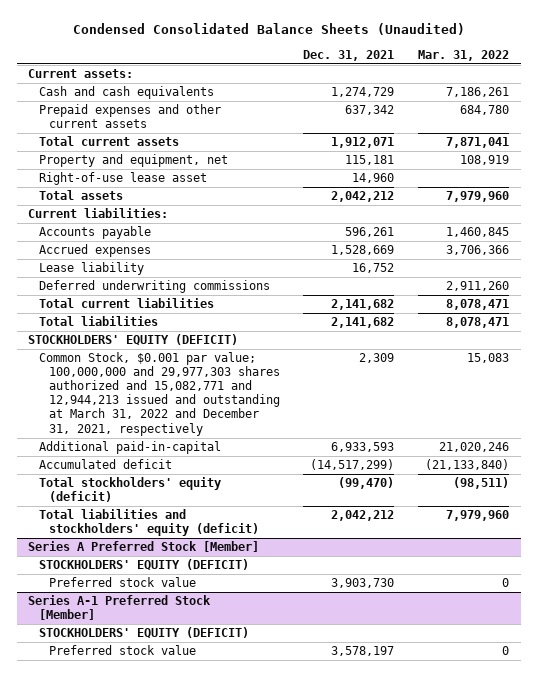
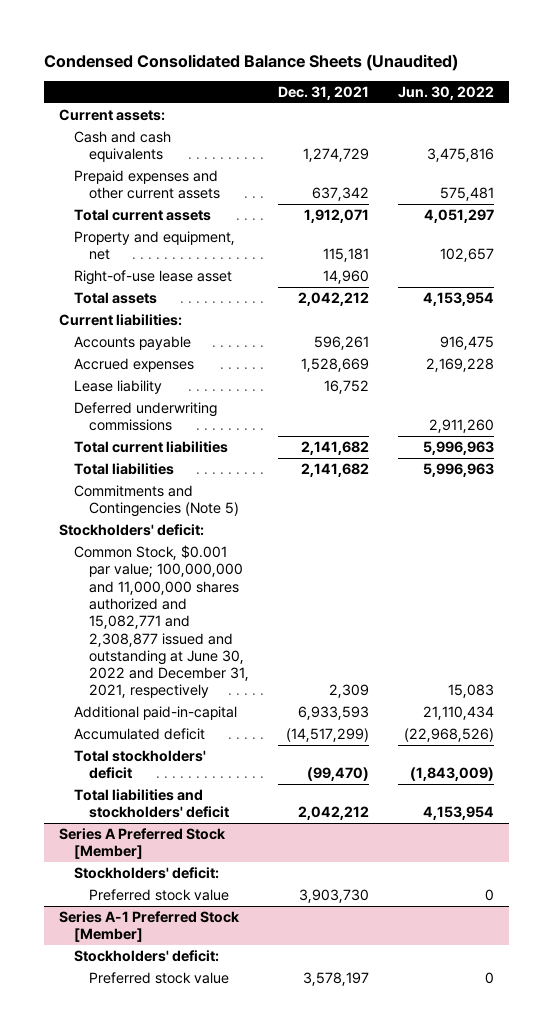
- | Dec. 31, 2021 | Mar. 31, 2022
+ | Dec. 31, 2021 | Jun. 30, 2022
- STOCKHOLDERS' EQUITY (DEFICIT)
- Common Stock, $0.001 par value; 100,000,000 and 29,977,303 shares authorized and 15,082,771 and 12,944,213 issued and outstanding at March 31, 2022 and December 31, 2021, respectively | 2,309 | 15,083
+ Commitments and Contingencies (Note 5)
+ Stockholders' deficit:
+ Common Stock, $0.001 par value; 100,000,000 and 11,000,000 shares authorized and 15,082,771 and 2,308,877 issued and outstanding at June 30, 2022 and December 31, 2021, respectively | 2,309 | 15,083
- Total stockholders' equity (deficit) | (99,470) | (98,511)
- Total liabilities and stockholders' equity (deficit) | 2,042,212 | 7,979,960
+ Total stockholders' deficit | (99,470) | (1,843,009)
+ Total liabilities and stockholders' deficit | 2,042,212 | 4,153,954
@ Series A Preferred Stock [Member]
- STOCKHOLDERS' EQUITY (DEFICIT)
+ Stockholders' deficit:
@ Series A-1 Preferred Stock [Member]
- STOCKHOLDERS' EQUITY (DEFICIT)
+ Stockholders' deficit:

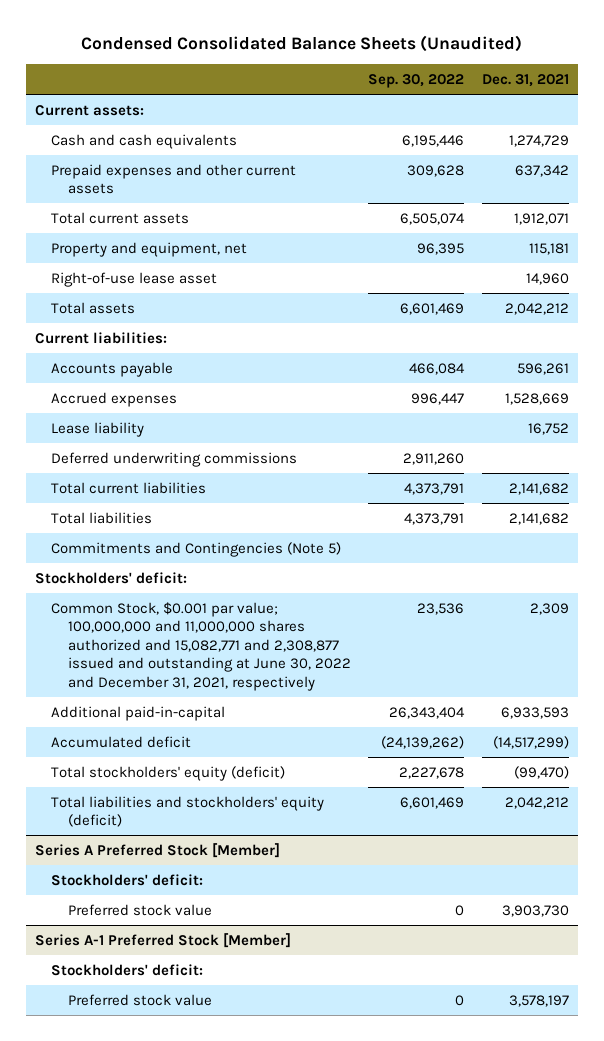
- | Dec. 31, 2021 | Jun. 30, 2022
+ | Sep. 30, 2022 | Dec. 31, 2021
- Total stockholders' deficit | (99,470) | (1,843,009)
- Total liabilities and stockholders' deficit | 2,042,212 | 4,153,954
+ Total stockholders' equity (deficit) | 2,227,678 | (99,470)
+ Total liabilities and stockholders' equity (deficit) | 6,601,469 | 2,042,212

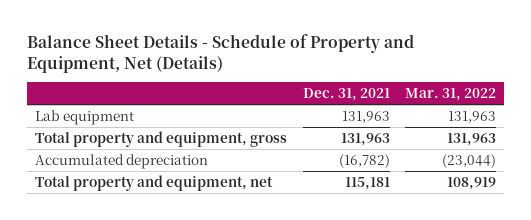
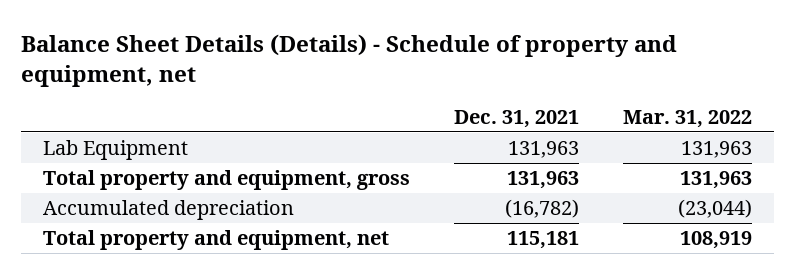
- Balance Sheet Details - Schedule of Property and Equipment, Net (Details)
+ Balance Sheet Details (Details) - Schedule of property and equipment, net
- Lab equipment | 131,963 | 131,963
+ Lab Equipment | 131,963 | 131,963

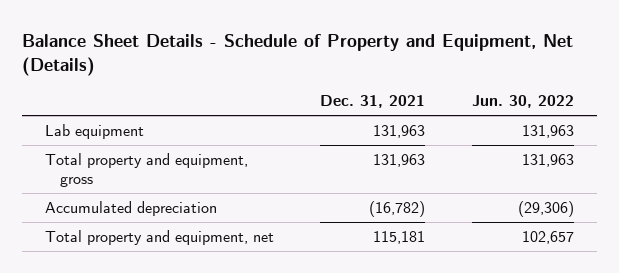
- Balance Sheet Details (Details) - Schedule of property and equipment, net
+ Balance Sheet Details - Schedule of Property and Equipment, Net (Details)
- | Dec. 31, 2021 | Mar. 31, 2022
+ | Dec. 31, 2021 | Jun. 30, 2022
- Lab Equipment | 131,963 | 131,963
+ Lab equipment | 131,963 | 131,963

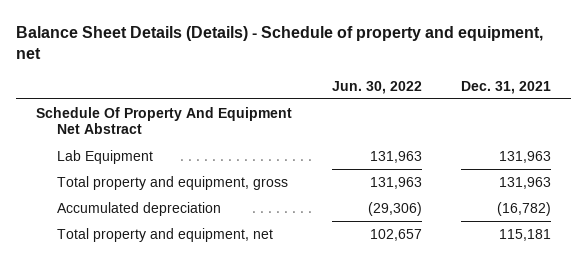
- Balance Sheet Details - Schedule of Property and Equipment, Net (Details)
+ Balance Sheet Details (Details) - Schedule of property and equipment, net
- | Dec. 31, 2021 | Jun. 30, 2022
+ | Jun. 30, 2022 | Dec. 31, 2021
- Lab equipment | 131,963 | 131,963
+ Schedule Of Property And Equipment Net Abstract
+ Lab Equipment | 131,963 | 131,963

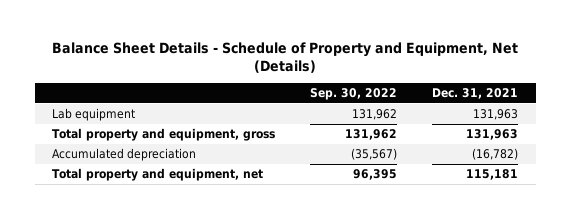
- Balance Sheet Details (Details) - Schedule of property and equipment, net
+ Balance Sheet Details - Schedule of Property and Equipment, Net (Details)
- | Jun. 30, 2022 | Dec. 31, 2021
+ | Sep. 30, 2022 | Dec. 31, 2021
- Schedule Of Property And Equipment Net Abstract
- Lab Equipment | 131,963 | 131,963
+ Lab equipment | 131,962 | 131,963

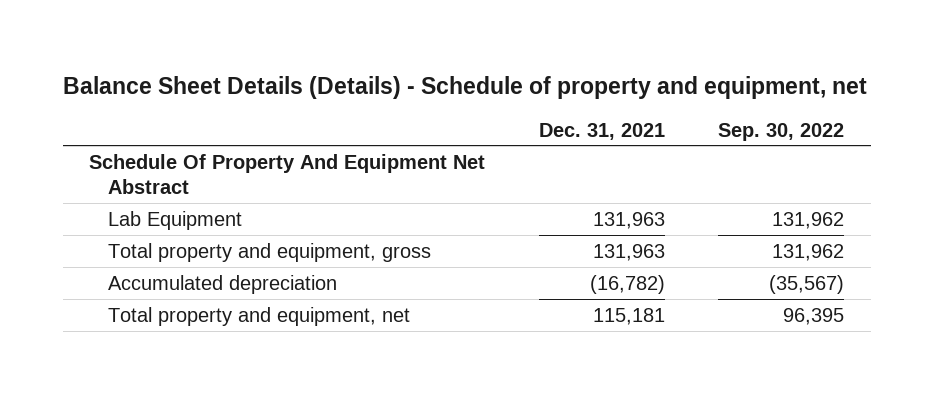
- Balance Sheet Details - Schedule of Property and Equipment, Net (Details)
+ Balance Sheet Details (Details) - Schedule of property and equipment, net
- | Sep. 30, 2022 | Dec. 31, 2021
+ | Dec. 31, 2021 | Sep. 30, 2022
- Lab equipment | 131,962 | 131,963
+ Schedule Of Property And Equipment Net Abstract
+ Lab Equipment | 131,963 | 131,962

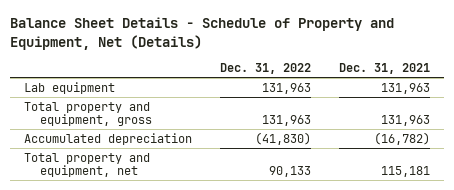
- Balance Sheet Details (Details) - Schedule of property and equipment, net
+ Balance Sheet Details - Schedule of Property and Equipment, Net (Details)
- | Dec. 31, 2021 | Sep. 30, 2022
+ | Dec. 31, 2022 | Dec. 31, 2021
- Schedule Of Property And Equipment Net Abstract
- Lab Equipment | 131,963 | 131,962
+ Lab equipment | 131,963 | 131,963

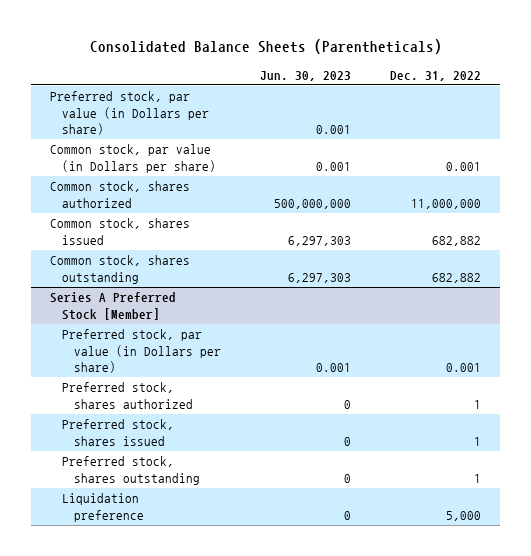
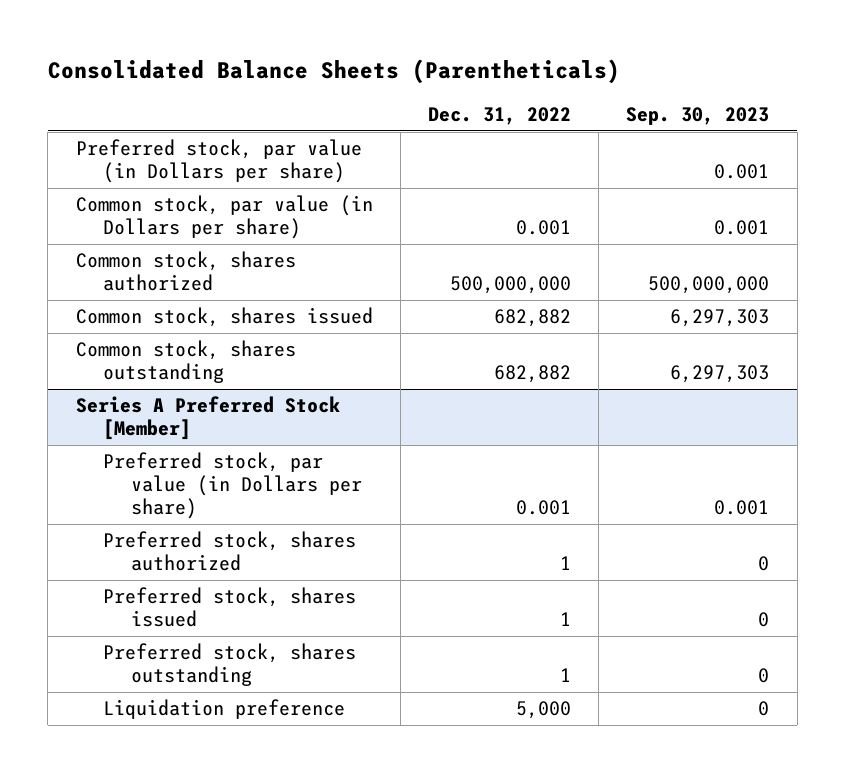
- | Jun. 30, 2023 | Dec. 31, 2022
+ | Dec. 31, 2022 | Sep. 30, 2023
- Common stock, shares authorized | 500,000,000 | 11,000,000
+ Common stock, shares authorized | 500,000,000 | 500,000,000

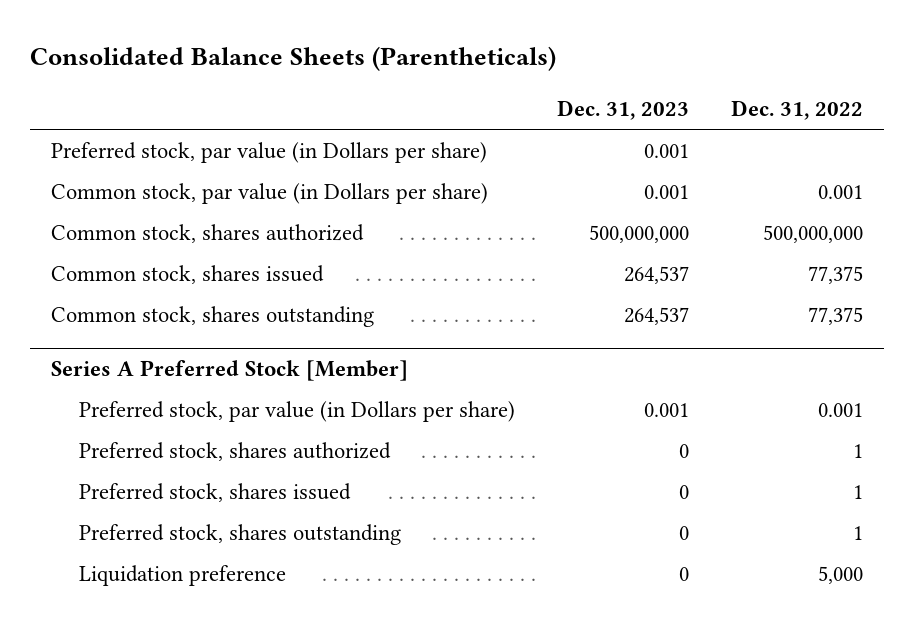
- | Dec. 31, 2022 | Sep. 30, 2023
+ | Dec. 31, 2023 | Dec. 31, 2022
- Common stock, shares issued | 682,882 | 6,297,303
- Common stock, shares outstanding | 682,882 | 6,297,303
+ Common stock, shares issued | 264,537 | 77,375
+ Common stock, shares outstanding | 264,537 | 77,375

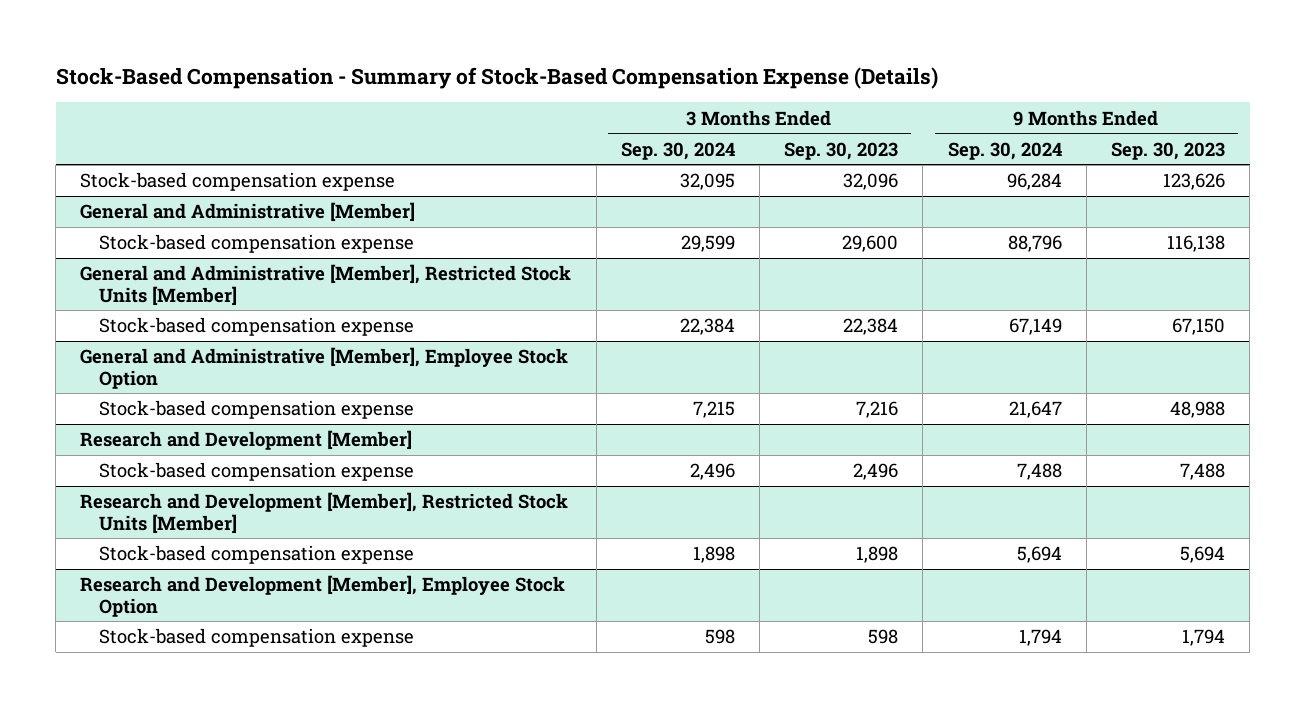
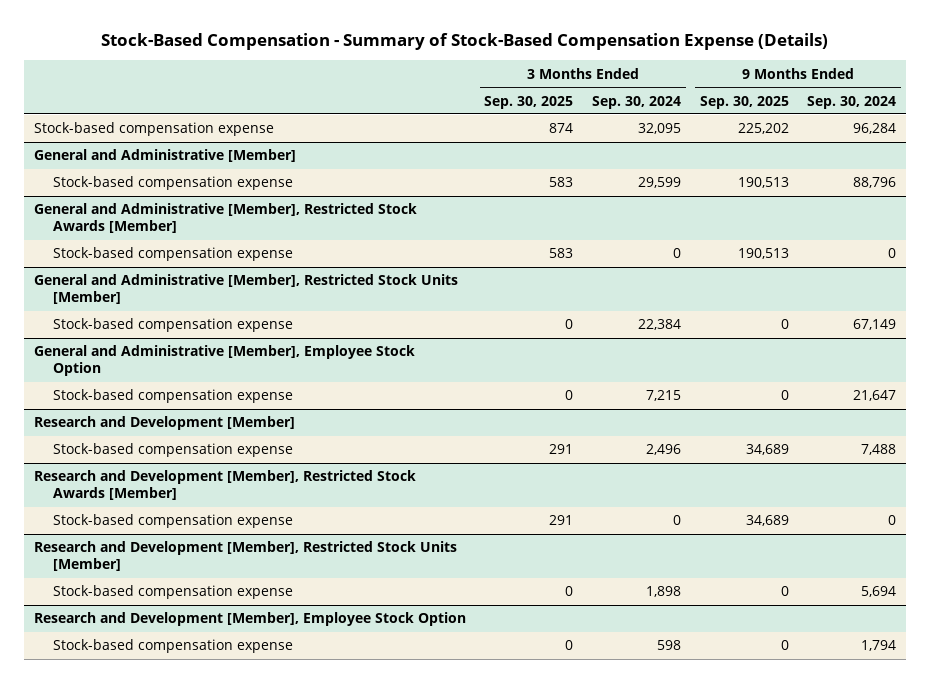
- | 3 Months Ended Sep. 30, 2024 | 3 Months Ended Sep. 30, 2023 | 9 Months Ended Sep. 30, 2024 | 9 Months Ended Sep. 30, 2023
+ | 3 Months Ended Sep. 30, 2025 | 3 Months Ended Sep. 30, 2024 | 9 Months Ended Sep. 30, 2025 | 9 Months Ended Sep. 30, 2024
+ General and Administrative [Member], Restricted Stock Awards [Member]
+ Stock-based compensation expense | 583 | 0 | 190,513 | 0
+ Research and Development [Member], Restricted Stock Awards [Member]
+ Stock-based compensation expense | 291 | 0 | 34,689 | 0

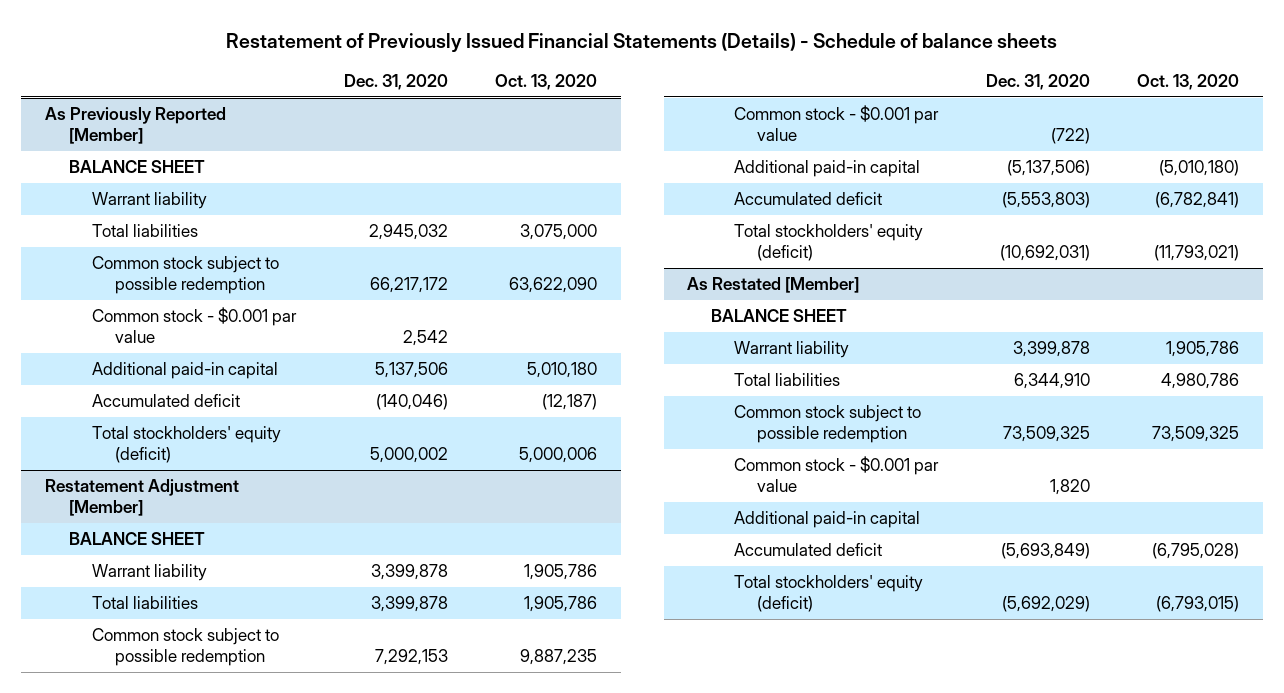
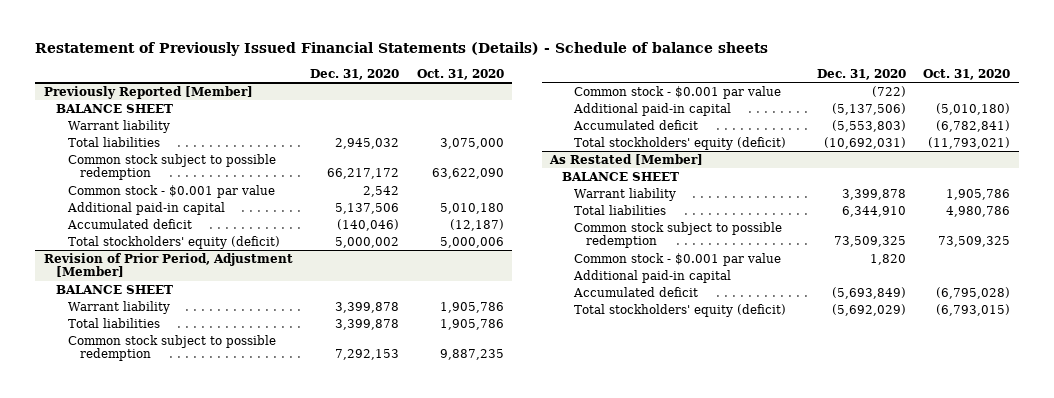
- | Dec. 31, 2020 | Oct. 13, 2020
+ | Dec. 31, 2020 | Oct. 31, 2020
- As Previously Reported [Member]
+ Previously Reported [Member]
- Restatement Adjustment [Member]
+ Revision of Prior Period, Adjustment [Member]

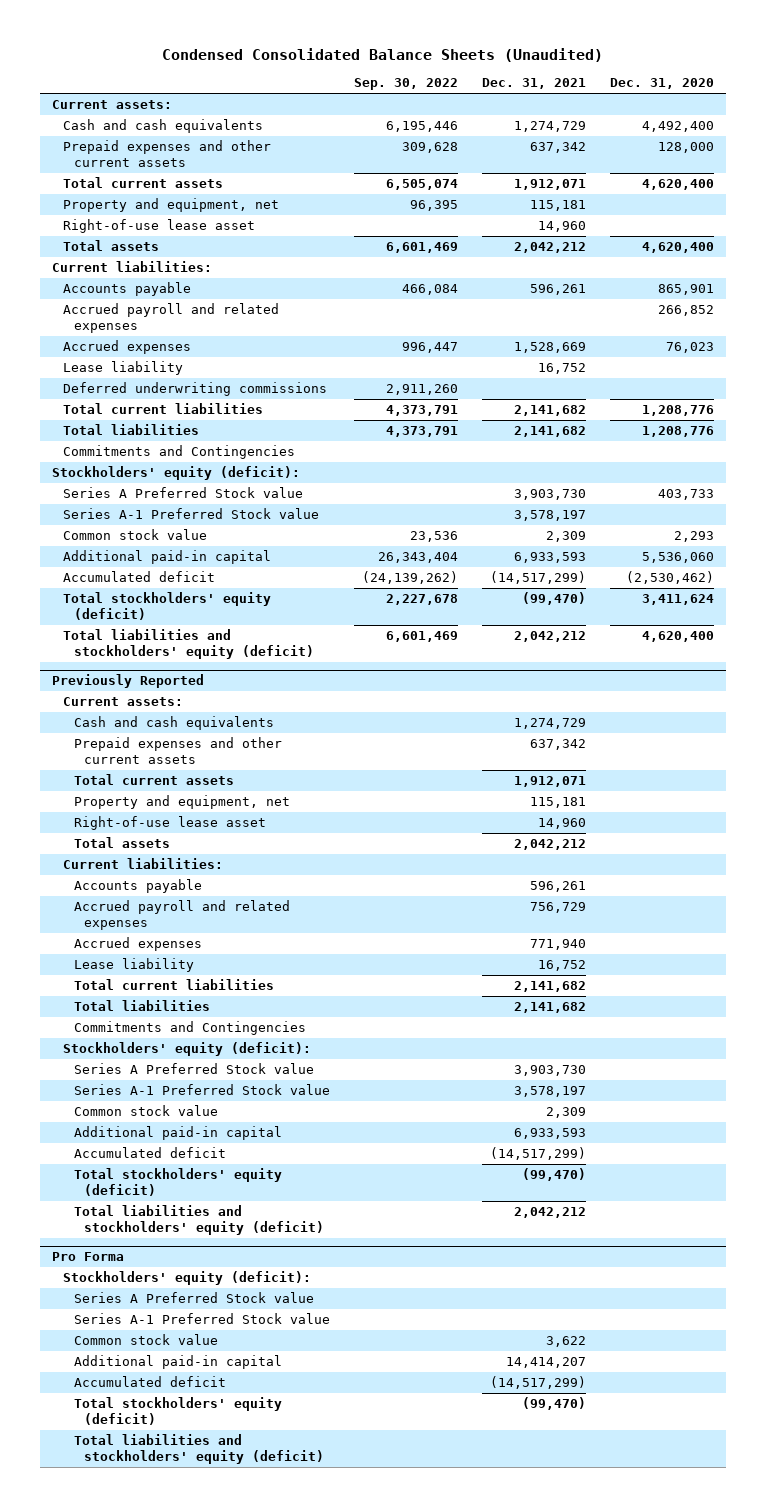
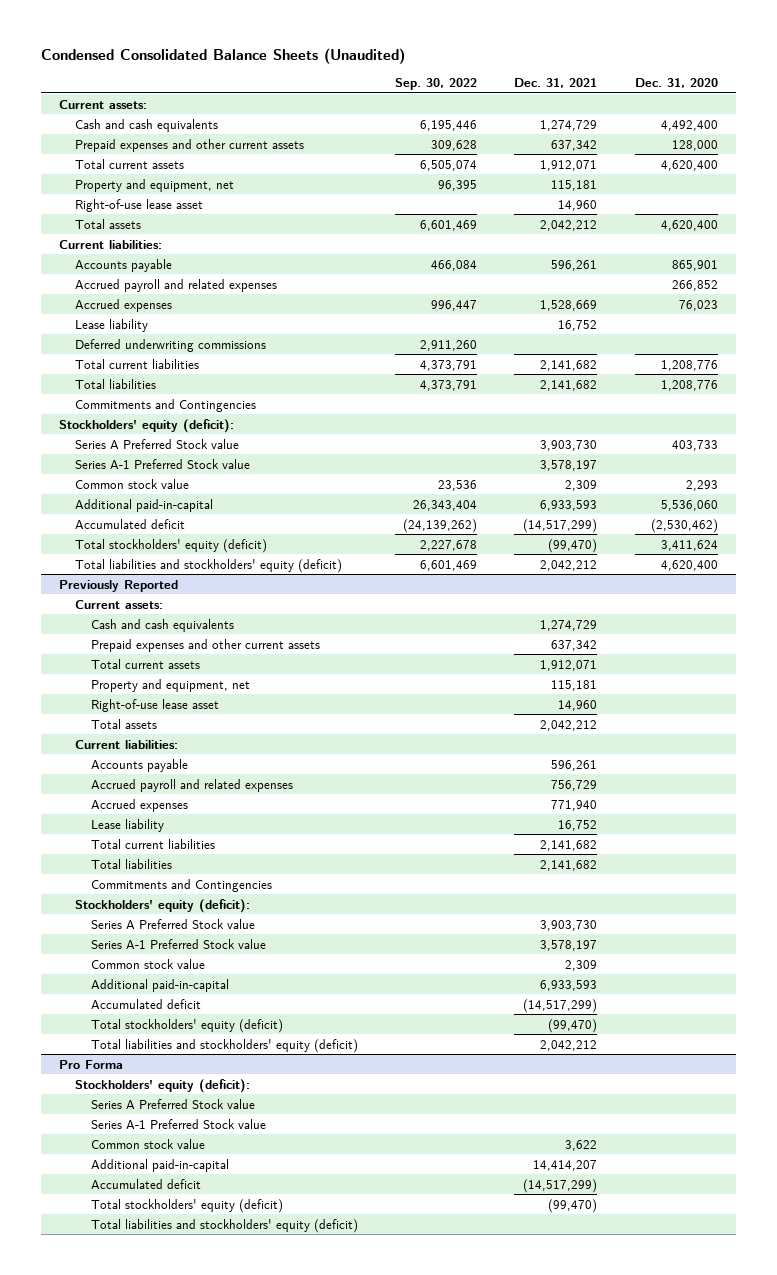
- Additional paid-in capital | 26,343,404 | 6,933,593 | 5,536,060
+ Additional paid-in-capital | 26,343,404 | 6,933,593 | 5,536,060
@ Previously Reported
- Additional paid-in capital | | 6,933,593 |
+ Additional paid-in-capital | | 6,933,593 |
@ Pro Forma
- Additional paid-in capital | | 14,414,207 |
+ Additional paid-in-capital | | 14,414,207 |

